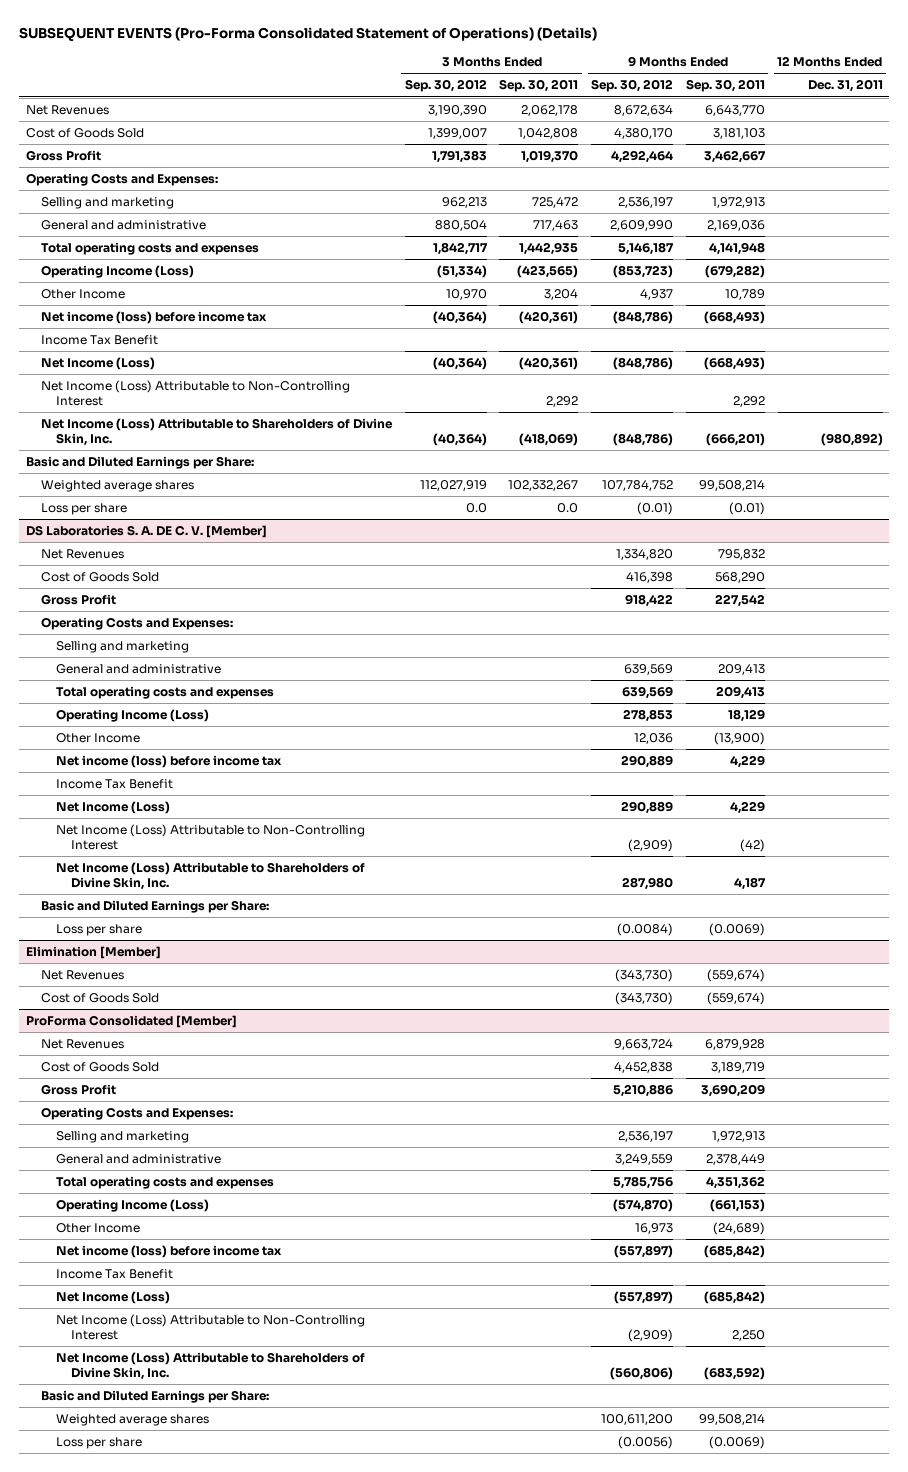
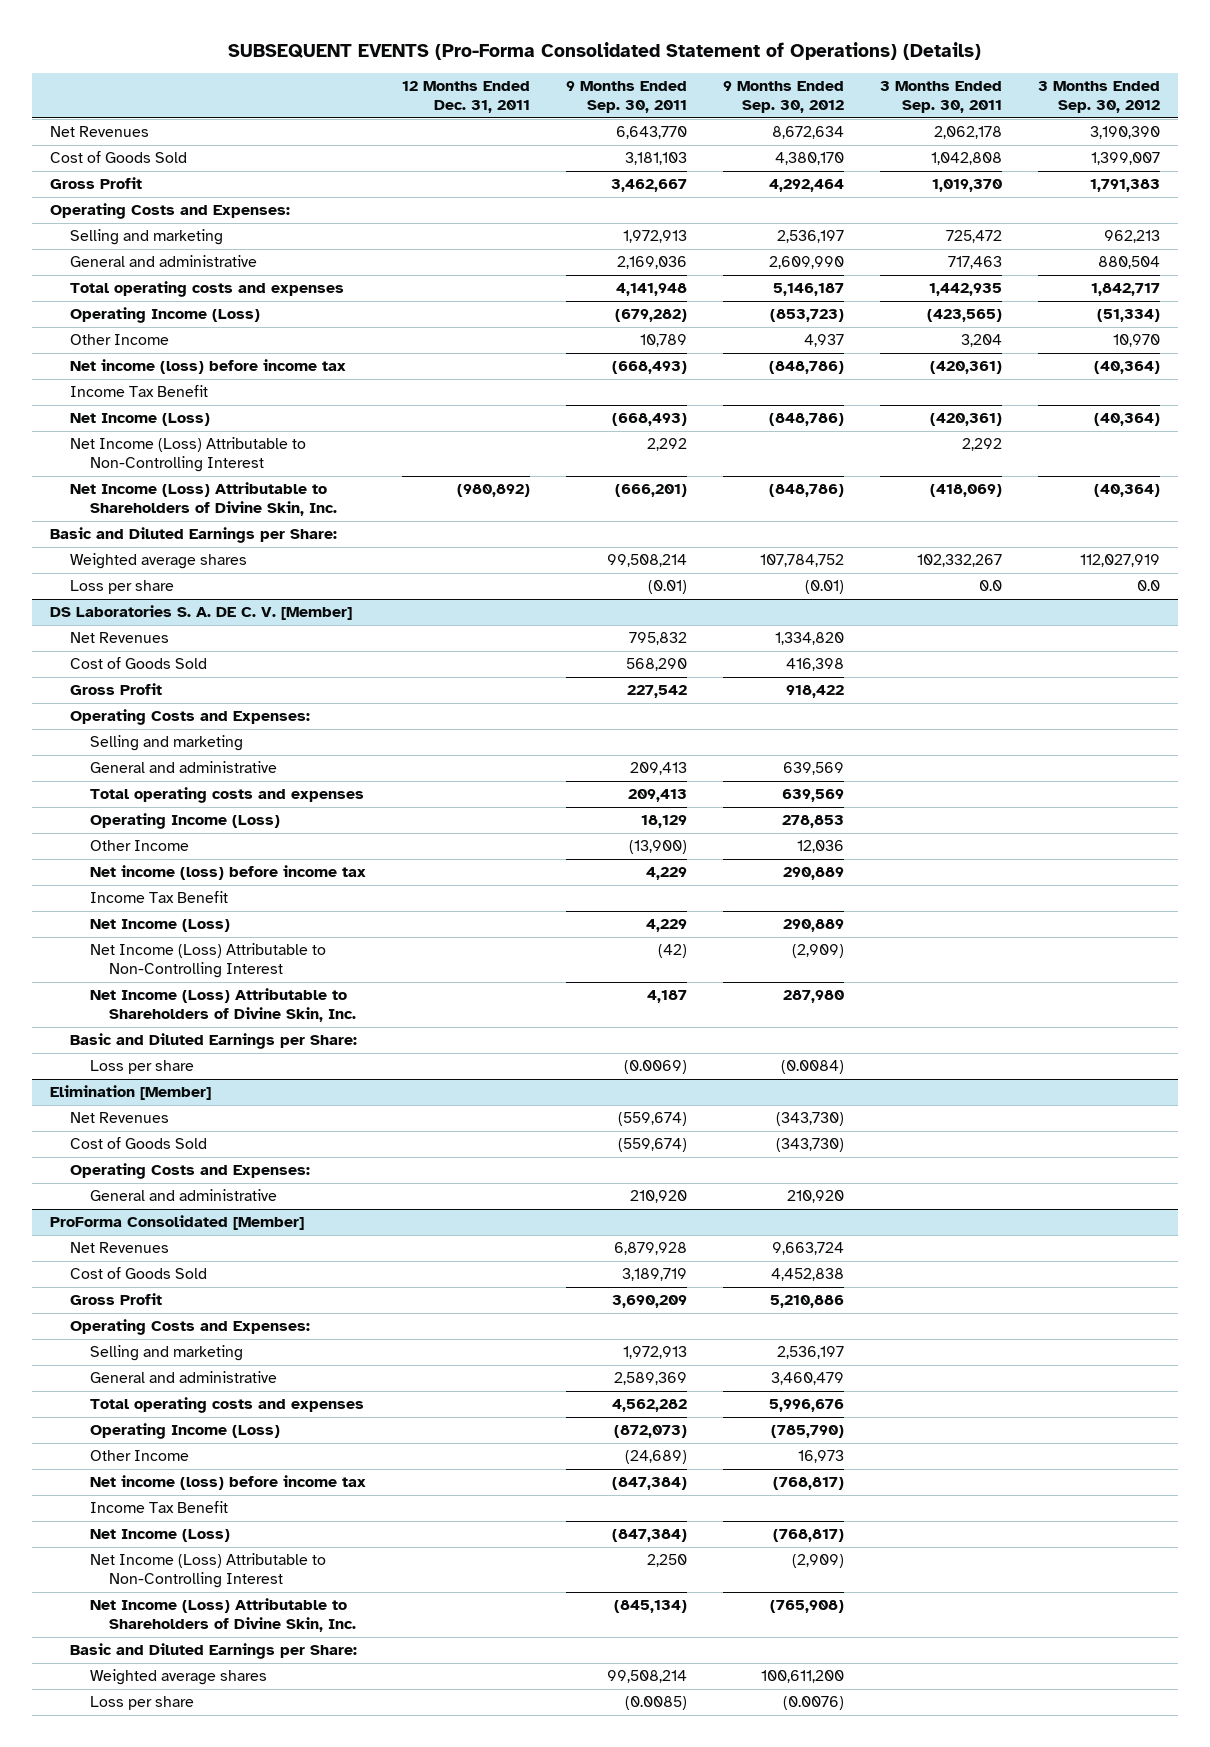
- | 3 Months Ended Sep. 30, 2012 | 3 Months Ended Sep. 30, 2011 | 9 Months Ended Sep. 30, 2012 | 9 Months Ended Sep. 30, 2011 | 12 Months Ended Dec. 31, 2011
+ | 12 Months Ended Dec. 31, 2011 | 9 Months Ended Sep. 30, 2011 | 9 Months Ended Sep. 30, 2012 | 3 Months Ended Sep. 30, 2011 | 3 Months Ended Sep. 30, 2012
@ Elimination [Member]
+ Operating Costs and Expenses:
+ General and administrative | | 210,920 | 210,920 | |
@ ProForma Consolidated [Member]
- General and administrative | | | 3,249,559 | 2,378,449 |
- Total operating costs and expenses | | | 5,785,756 | 4,351,362 |
- Operating Income (Loss) | | | (574,870) | (661,153) |
+ General and administrative | | 2,589,369 | 3,460,479 | |
+ Total operating costs and expenses | | 4,562,282 | 5,996,676 | |
+ Operating Income (Loss) | | (872,073) | (785,790) | |
- Net income (loss) before income tax | | | (557,897) | (685,842) |
+ Net income (loss) before income tax | | (847,384) | (768,817) | |
- Net Income (Loss) | | | (557,897) | (685,842) |
+ Net Income (Loss) | | (847,384) | (768,817) | |
- Net Income (Loss) Attributable to Shareholders of Divine Skin, Inc. | | | (560,806) | (683,592) |
+ Net Income (Loss) Attributable to Shareholders of Divine Skin, Inc. | | (845,134) | (765,908) | |
- Loss per share | | | (0.0056) | (0.0069) |
+ Loss per share | | (0.0085) | (0.0076) | |

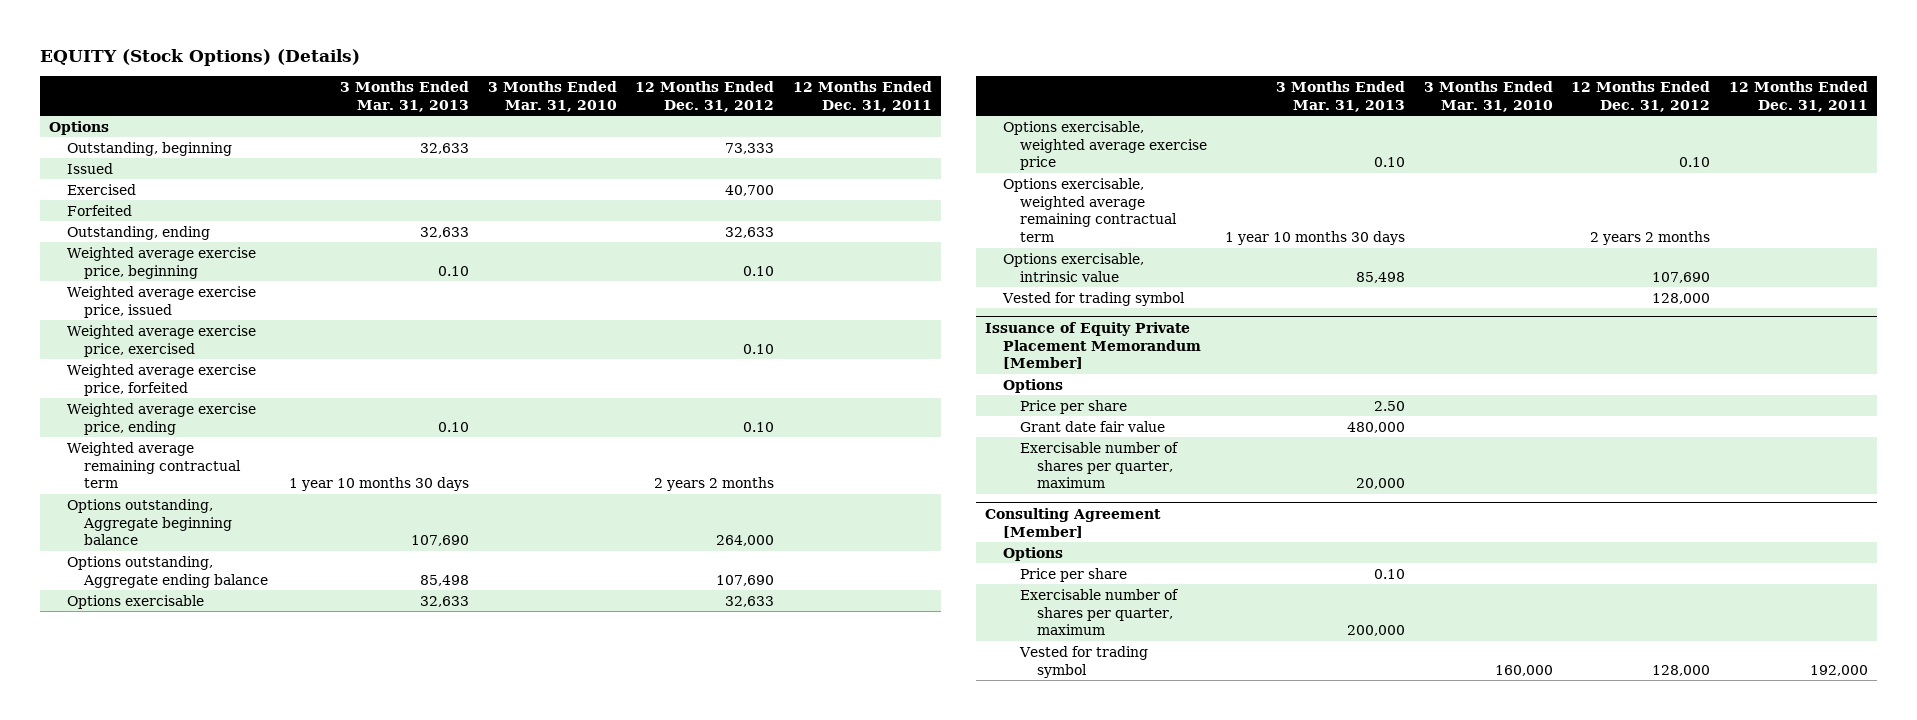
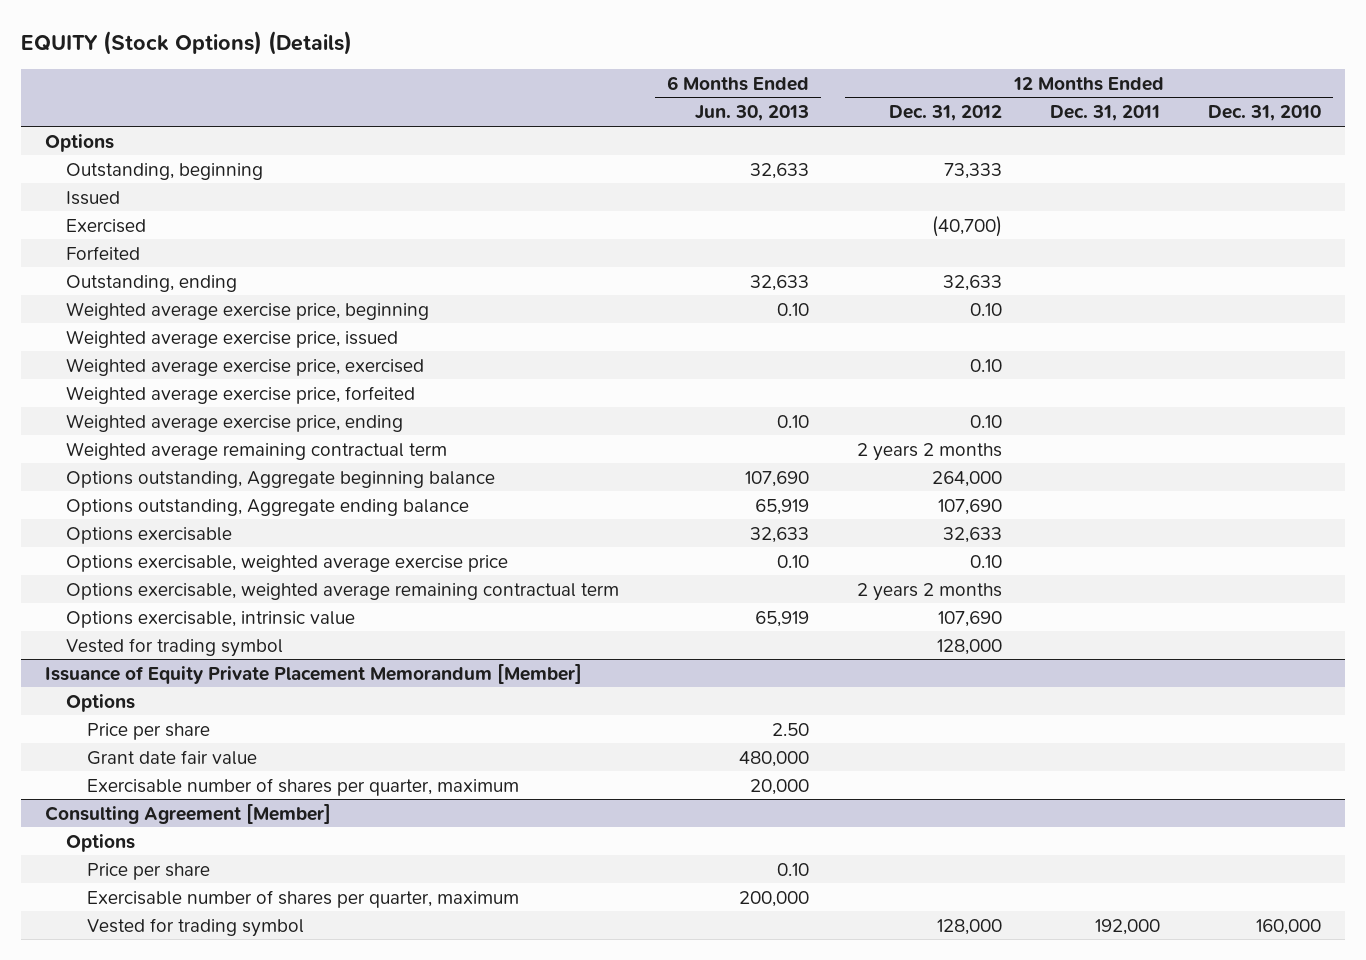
- | 3 Months Ended Mar. 31, 2013 | 3 Months Ended Mar. 31, 2010 | 12 Months Ended Dec. 31, 2012 | 12 Months Ended Dec. 31, 2011
+ | 6 Months Ended Jun. 30, 2013 | 12 Months Ended Dec. 31, 2012 | 12 Months Ended Dec. 31, 2011 | 12 Months Ended Dec. 31, 2010
- Exercised | | | 40,700 |
+ Exercised | | (40,700) | |

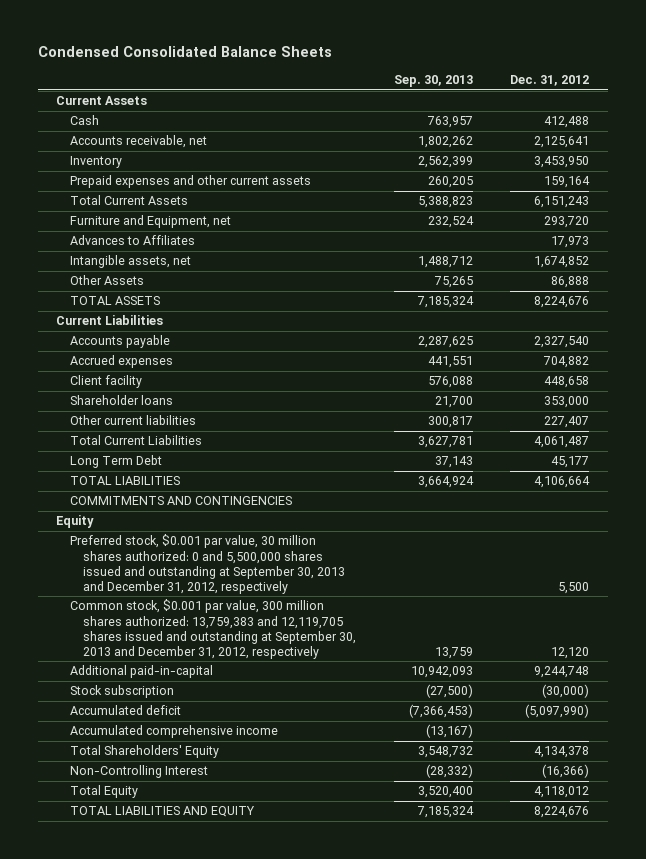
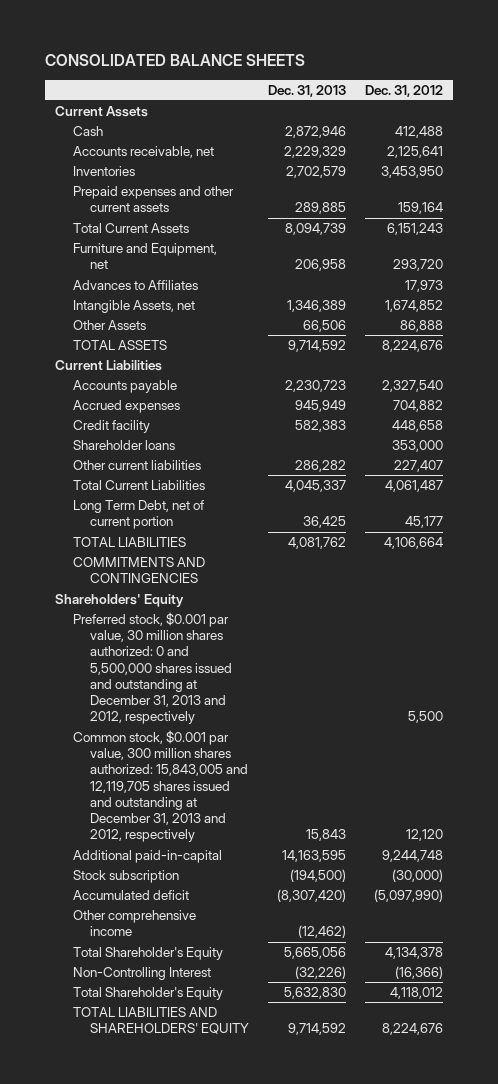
- Condensed Consolidated Balance Sheets
+ CONSOLIDATED BALANCE SHEETS
- | Sep. 30, 2013 | Dec. 31, 2012
+ | Dec. 31, 2013 | Dec. 31, 2012
- Inventory | 2,562,399 | 3,453,950
+ Inventories | 2,702,579 | 3,453,950
- Intangible assets, net | 1,488,712 | 1,674,852
+ Intangible Assets, net | 1,346,389 | 1,674,852
- Client facility | 576,088 | 448,658
+ Credit facility | 582,383 | 448,658
- Long Term Debt | 37,143 | 45,177
+ Long Term Debt, net of current portion | 36,425 | 45,177
- Equity
- Preferred stock, $0.001 par value, 30 million shares authorized: 0 and 5,500,000 shares issued and outstanding at September 30, 2013 and December 31, 2012, respectively | | 5,500
- Common stock, $0.001 par value, 300 million shares authorized: 13,759,383 and 12,119,705 shares issued and outstanding at September 30, 2013 and December 31, 2012, respectively | 13,759 | 12,120
+ Shareholders' Equity
+ Preferred stock, $0.001 par value, 30 million shares authorized: 0 and 5,500,000 shares issued and outstanding at December 31, 2013 and 2012, respectively | | 5,500
+ Common stock, $0.001 par value, 300 million shares authorized: 15,843,005 and 12,119,705 shares issued and outstanding at December 31, 2013 and 2012, respectively | 15,843 | 12,120
- Accumulated comprehensive income | (13,167) |
- Total Shareholders' Equity | 3,548,732 | 4,134,378
+ Other comprehensive income | (12,462) |
+ Total Shareholder's Equity | 5,665,056 | 4,134,378
- Total Equity | 3,520,400 | 4,118,012
- TOTAL LIABILITIES AND EQUITY | 7,185,324 | 8,224,676
+ Total Shareholder's Equity | 5,632,830 | 4,118,012
+ TOTAL LIABILITIES AND SHAREHOLDERS' EQUITY | 9,714,592 | 8,224,676

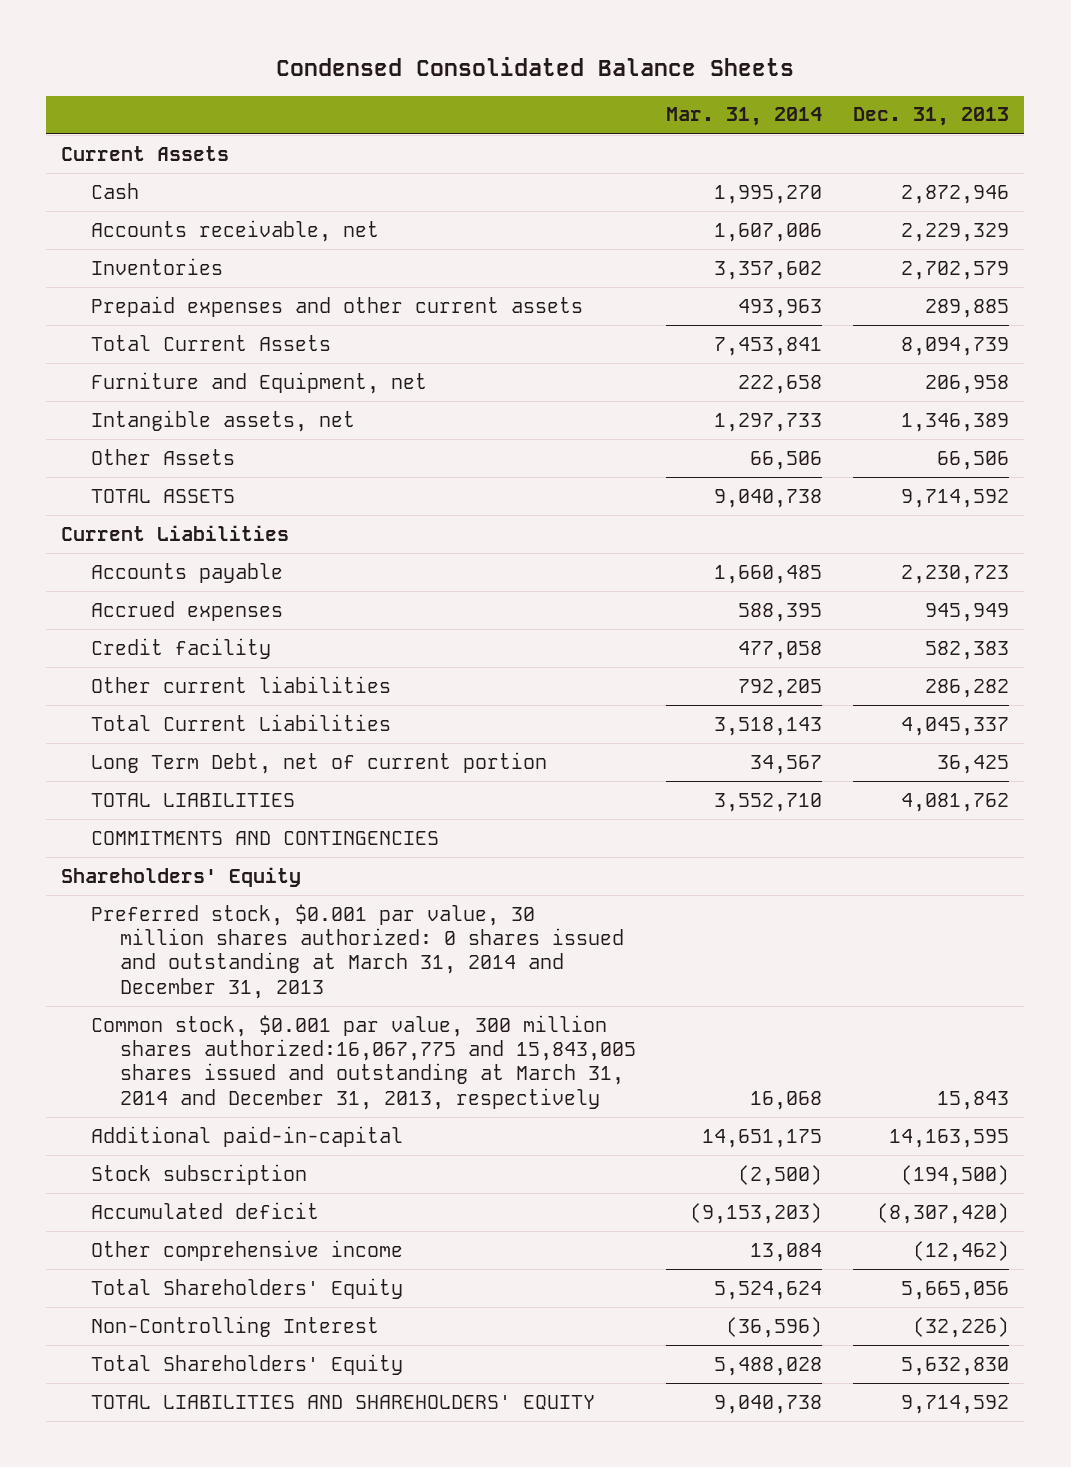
- CONSOLIDATED BALANCE SHEETS
+ Condensed Consolidated Balance Sheets
- | Dec. 31, 2013 | Dec. 31, 2012
+ | Mar. 31, 2014 | Dec. 31, 2013
- Advances to Affiliates | | 17,973
- Intangible Assets, net | 1,346,389 | 1,674,852
+ Intangible assets, net | 1,297,733 | 1,346,389
- Shareholder loans | | 353,000
- Preferred stock, $0.001 par value, 30 million shares authorized: 0 and 5,500,000 shares issued and outstanding at December 31, 2013 and 2012, respectively | | 5,500
- Common stock, $0.001 par value, 300 million shares authorized: 15,843,005 and 12,119,705 shares issued and outstanding at December 31, 2013 and 2012, respectively | 15,843 | 12,120
+ Preferred stock, $0.001 par value, 30 million shares authorized: 0 shares issued and outstanding at March 31, 2014 and December 31, 2013
+ Common stock, $0.001 par value, 300 million shares authorized:16,067,775 and 15,843,005 shares issued and outstanding at March 31, 2014 and December 31, 2013, respectively | 16,068 | 15,843
- Total Shareholder's Equity | 5,665,056 | 4,134,378
+ Total Shareholders' Equity | 5,524,624 | 5,665,056
- Total Shareholder's Equity | 5,632,830 | 4,118,012
+ Total Shareholders' Equity | 5,488,028 | 5,632,830

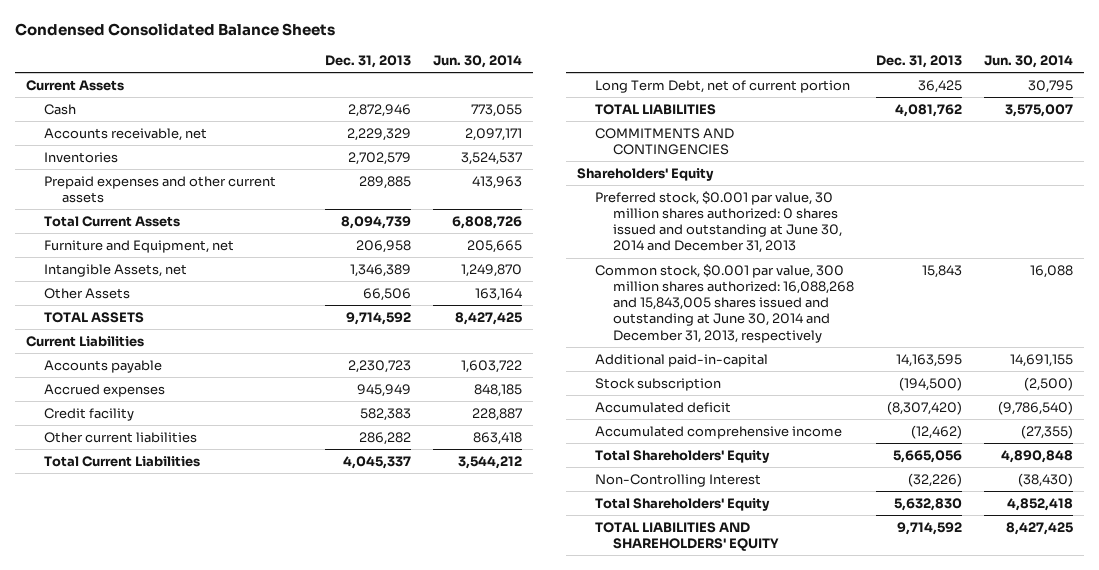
- | Mar. 31, 2014 | Dec. 31, 2013
+ | Dec. 31, 2013 | Jun. 30, 2014
- Intangible assets, net | 1,297,733 | 1,346,389
+ Intangible Assets, net | 1,346,389 | 1,249,870
- Preferred stock, $0.001 par value, 30 million shares authorized: 0 shares issued and outstanding at March 31, 2014 and December 31, 2013
- Common stock, $0.001 par value, 300 million shares authorized:16,067,775 and 15,843,005 shares issued and outstanding at March 31, 2014 and December 31, 2013, respectively | 16,068 | 15,843
+ Preferred stock, $0.001 par value, 30 million shares authorized: 0 shares issued and outstanding at June 30, 2014 and December 31, 2013
+ Common stock, $0.001 par value, 300 million shares authorized: 16,088,268 and 15,843,005 shares issued and outstanding at June 30, 2014 and December 31, 2013, respectively | 15,843 | 16,088
- Other comprehensive income | 13,084 | (12,462)
+ Accumulated comprehensive income | (12,462) | (27,355)

